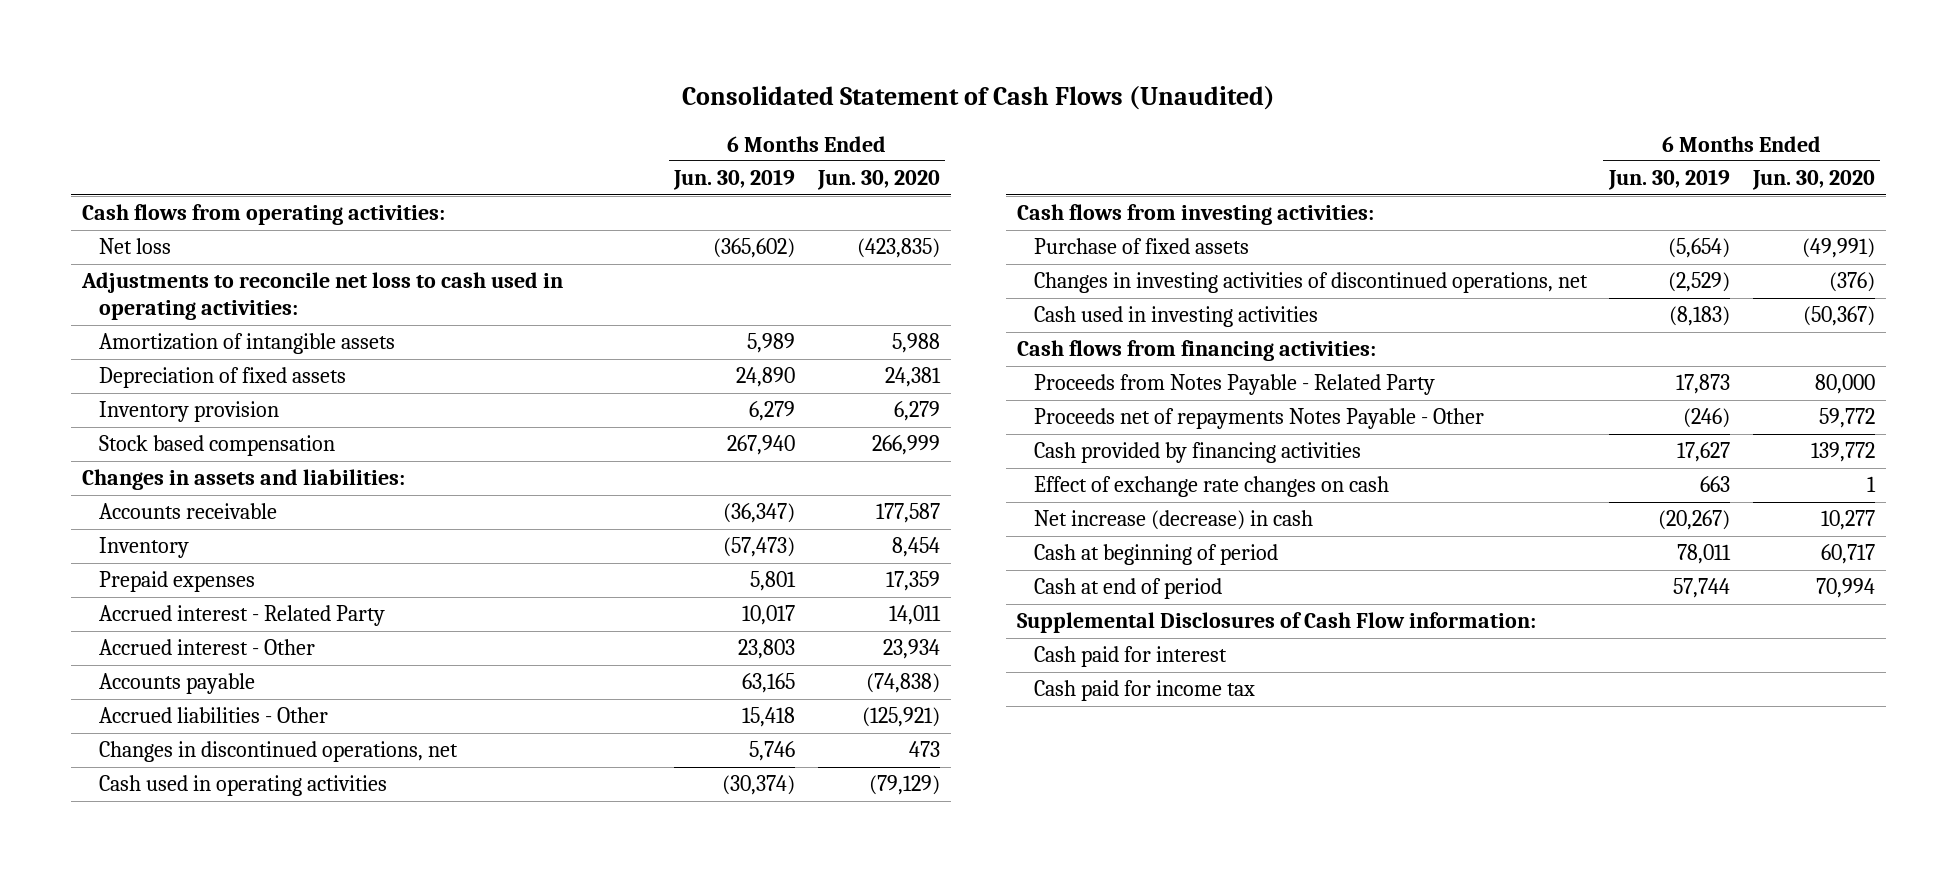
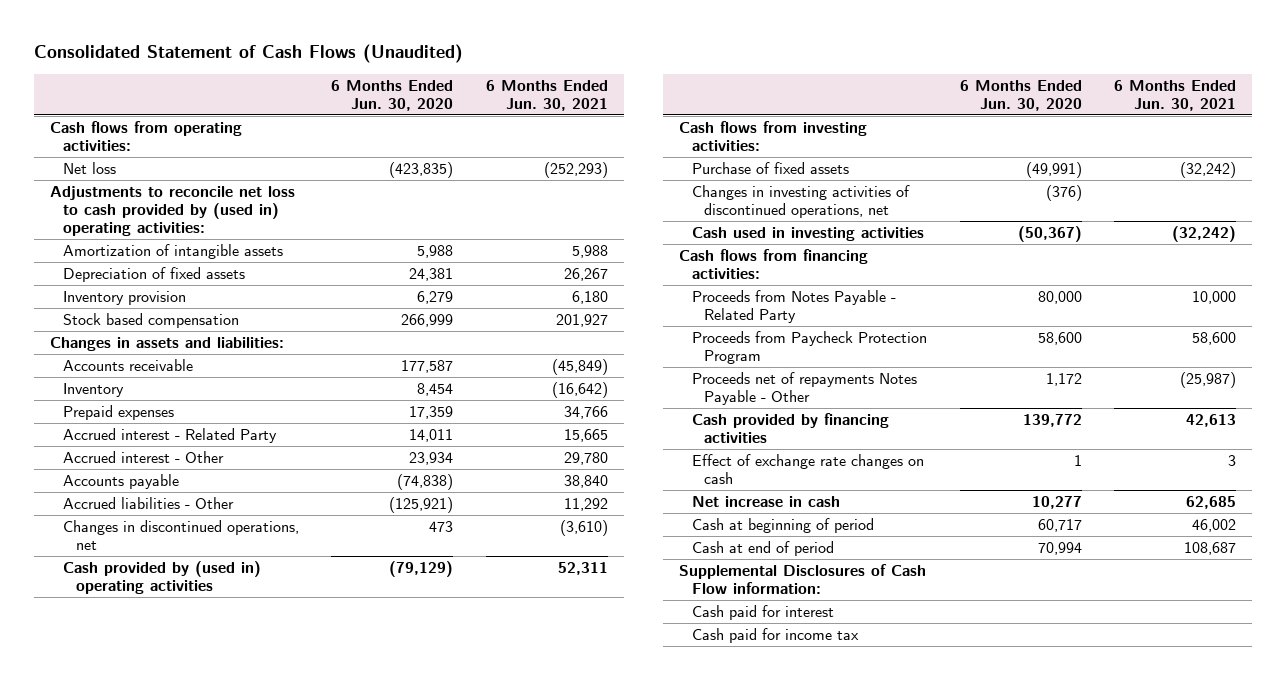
- | 6 Months Ended Jun. 30, 2019 | 6 Months Ended Jun. 30, 2020
+ | 6 Months Ended Jun. 30, 2020 | 6 Months Ended Jun. 30, 2021
- Adjustments to reconcile net loss to cash used in operating activities:
+ Adjustments to reconcile net loss to cash provided by (used in) operating activities:
- Cash used in operating activities | (30,374) | (79,129)
+ Cash provided by (used in) operating activities | (79,129) | 52,311
- Proceeds net of repayments Notes Payable - Other | (246) | 59,772
+ Proceeds from Paycheck Protection Program | 58,600 | 58,600
+ Proceeds net of repayments Notes Payable - Other | 1,172 | (25,987)
- Net increase (decrease) in cash | (20,267) | 10,277
+ Net increase in cash | 10,277 | 62,685

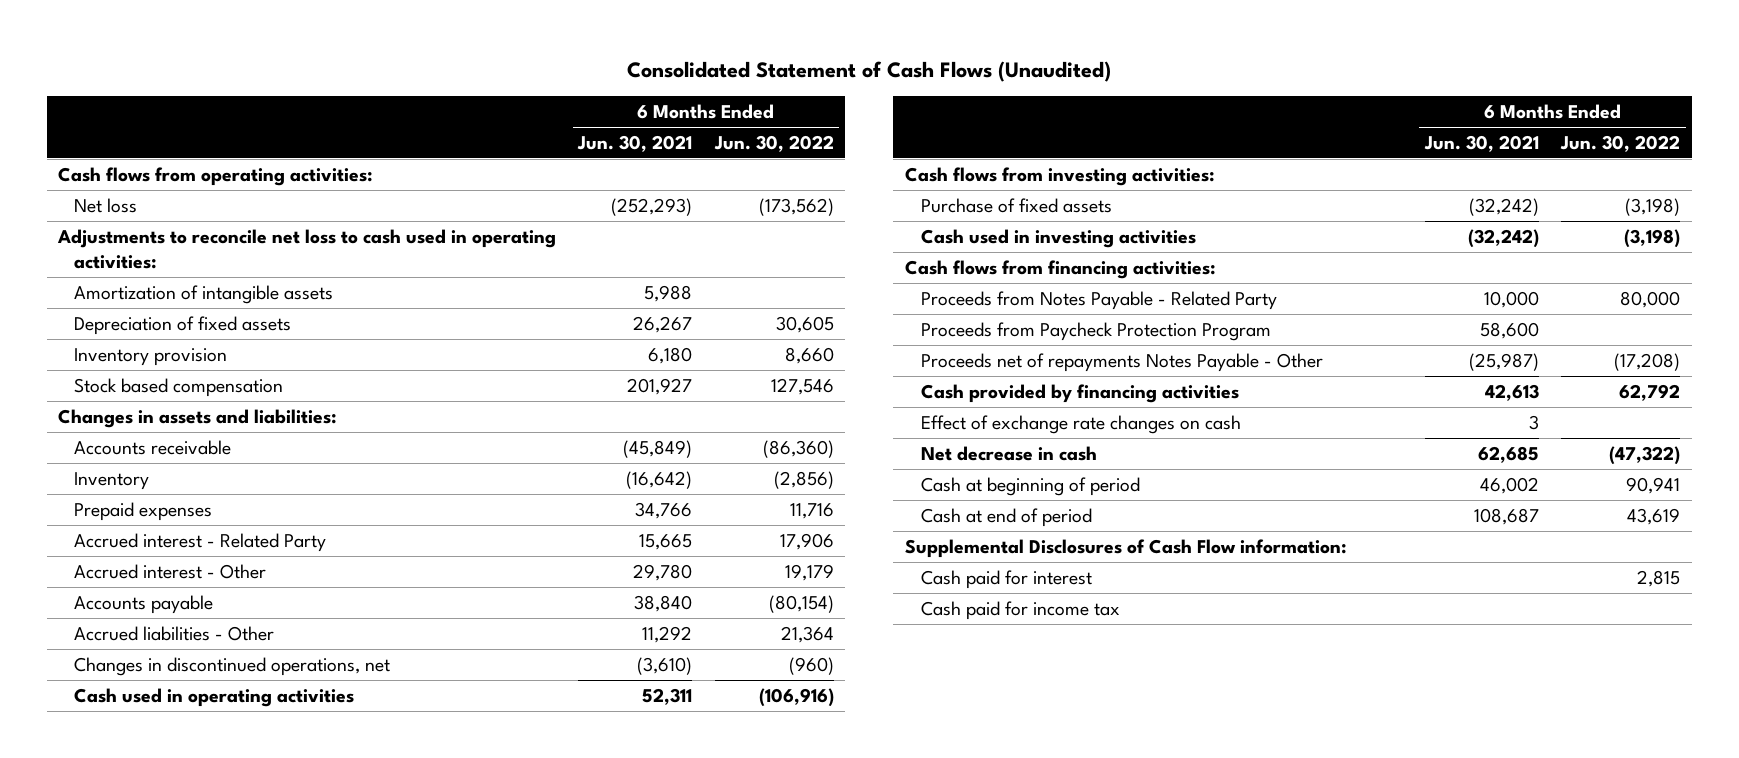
- | 6 Months Ended Jun. 30, 2020 | 6 Months Ended Jun. 30, 2021
+ | 6 Months Ended Jun. 30, 2021 | 6 Months Ended Jun. 30, 2022
- Adjustments to reconcile net loss to cash provided by (used in) operating activities:
+ Adjustments to reconcile net loss to cash used in operating activities:
- Cash provided by (used in) operating activities | (79,129) | 52,311
+ Cash used in operating activities | 52,311 | (106,916)
- Changes in investing activities of discontinued operations, net | (376) |
- Net increase in cash | 10,277 | 62,685
+ Net decrease in cash | 62,685 | (47,322)

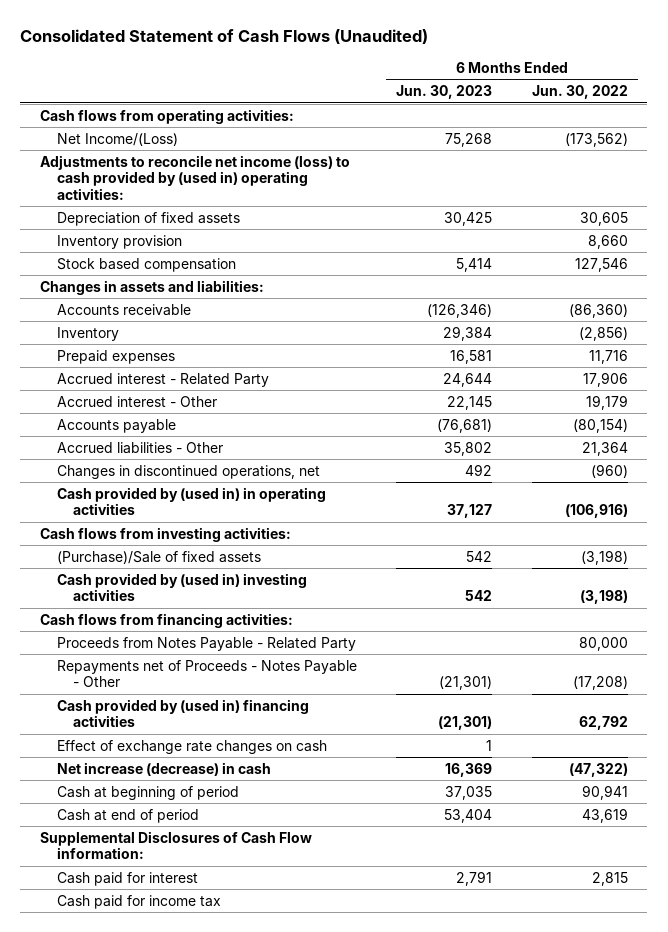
- | 6 Months Ended Jun. 30, 2021 | 6 Months Ended Jun. 30, 2022
+ | 6 Months Ended Jun. 30, 2023 | 6 Months Ended Jun. 30, 2022
- Net loss | (252,293) | (173,562)
- Adjustments to reconcile net loss to cash used in operating activities:
- Amortization of intangible assets | 5,988 |
+ Net Income/(Loss) | 75,268 | (173,562)
+ Adjustments to reconcile net income (loss) to cash provided by (used in) operating activities:
- Cash used in operating activities | 52,311 | (106,916)
+ Cash provided by (used in) in operating activities | 37,127 | (106,916)
- Purchase of fixed assets | (32,242) | (3,198)
- Cash used in investing activities | (32,242) | (3,198)
+ (Purchase)/Sale of fixed assets | 542 | (3,198)
+ Cash provided by (used in) investing activities | 542 | (3,198)
- Proceeds from Paycheck Protection Program | 58,600 |
- Proceeds net of repayments Notes Payable - Other | (25,987) | (17,208)
- Cash provided by financing activities | 42,613 | 62,792
+ Repayments net of Proceeds - Notes Payable - Other | (21,301) | (17,208)
+ Cash provided by (used in) financing activities | (21,301) | 62,792
- Net decrease in cash | 62,685 | (47,322)
+ Net increase (decrease) in cash | 16,369 | (47,322)

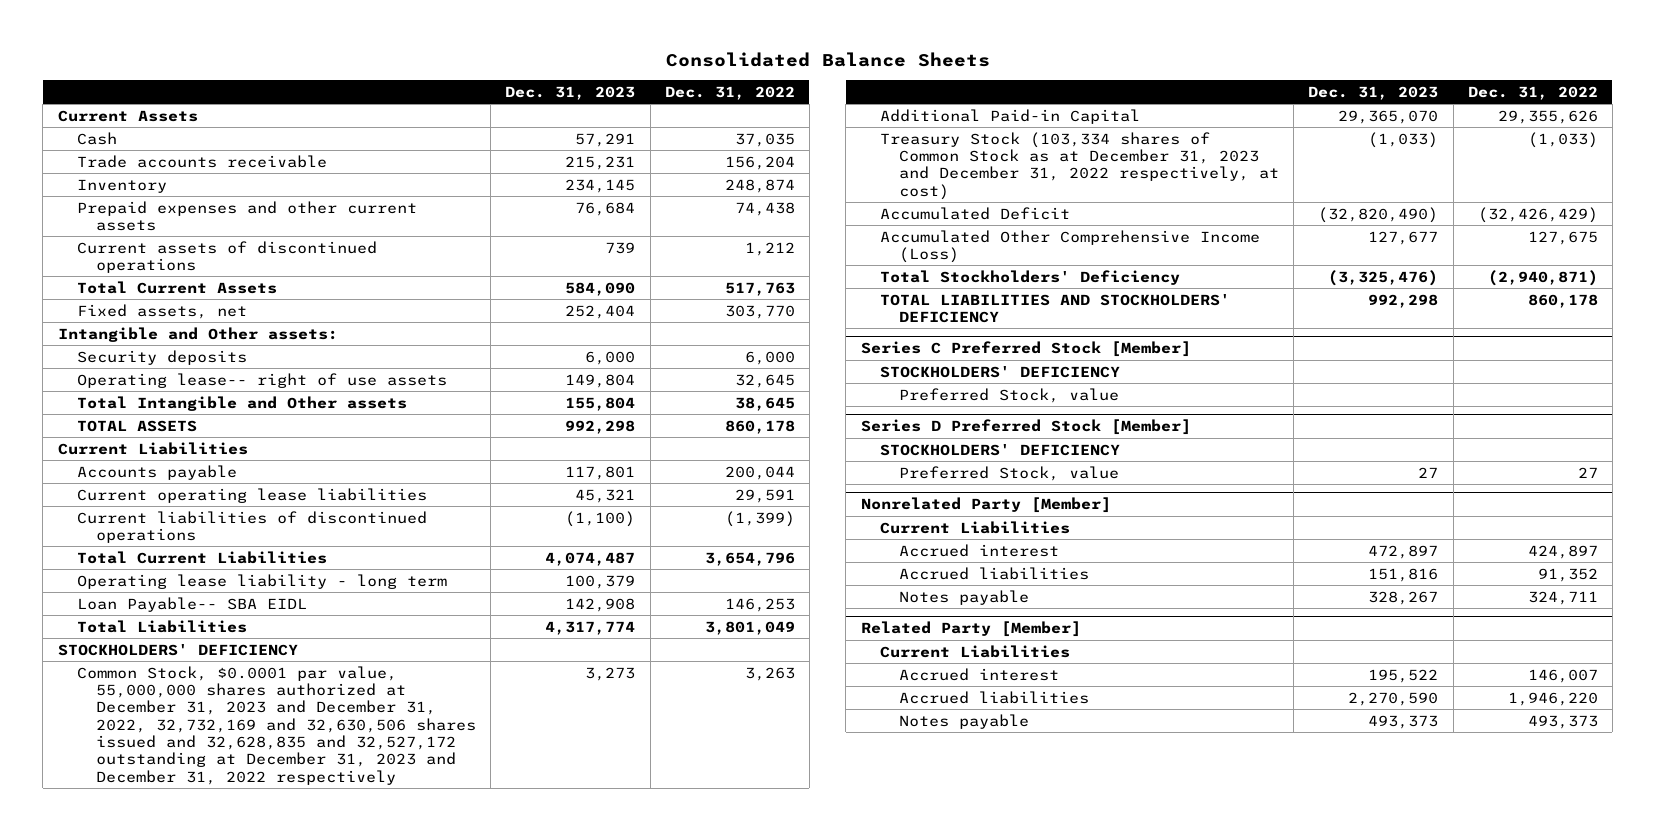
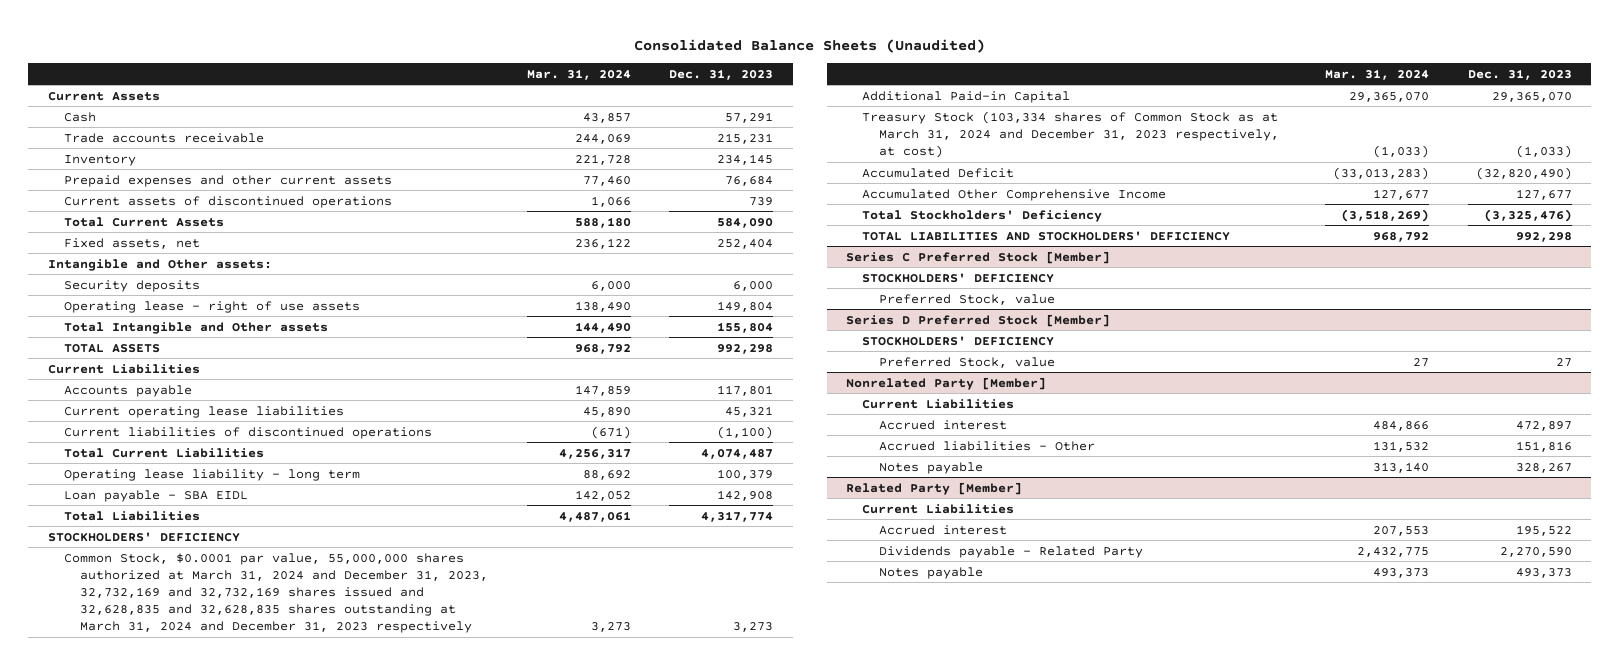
- Consolidated Balance Sheets
+ Consolidated Balance Sheets (Unaudited)
- | Dec. 31, 2023 | Dec. 31, 2022
+ | Mar. 31, 2024 | Dec. 31, 2023
- Operating lease-- right of use assets | 149,804 | 32,645
+ Operating lease - right of use assets | 138,490 | 149,804
- Loan Payable-- SBA EIDL | 142,908 | 146,253
+ Loan payable - SBA EIDL | 142,052 | 142,908
- Common Stock, $0.0001 par value, 55,000,000 shares authorized at December 31, 2023 and December 31, 2022, 32,732,169 and 32,630,506 shares issued and 32,628,835 and 32,527,172 outstanding at December 31, 2023 and December 31, 2022 respectively | 3,273 | 3,263
+ Common Stock, $0.0001 par value, 55,000,000 shares authorized at March 31, 2024 and December 31, 2023, 32,732,169 and 32,732,169 shares issued and 32,628,835 and 32,628,835 shares outstanding at March 31, 2024 and December 31, 2023 respectively | 3,273 | 3,273
- Treasury Stock (103,334 shares of Common Stock as at December 31, 2023 and December 31, 2022 respectively, at cost) | (1,033) | (1,033)
+ Treasury Stock (103,334 shares of Common Stock as at March 31, 2024 and December 31, 2023 respectively, at cost) | (1,033) | (1,033)
- Accumulated Other Comprehensive Income (Loss) | 127,677 | 127,675
+ Accumulated Other Comprehensive Income | 127,677 | 127,677
@ Nonrelated Party [Member]
- Accrued liabilities | 151,816 | 91,352
+ Accrued liabilities - Other | 131,532 | 151,816
@ Related Party [Member]
- Accrued liabilities | 2,270,590 | 1,946,220
+ Dividends payable - Related Party | 2,432,775 | 2,270,590

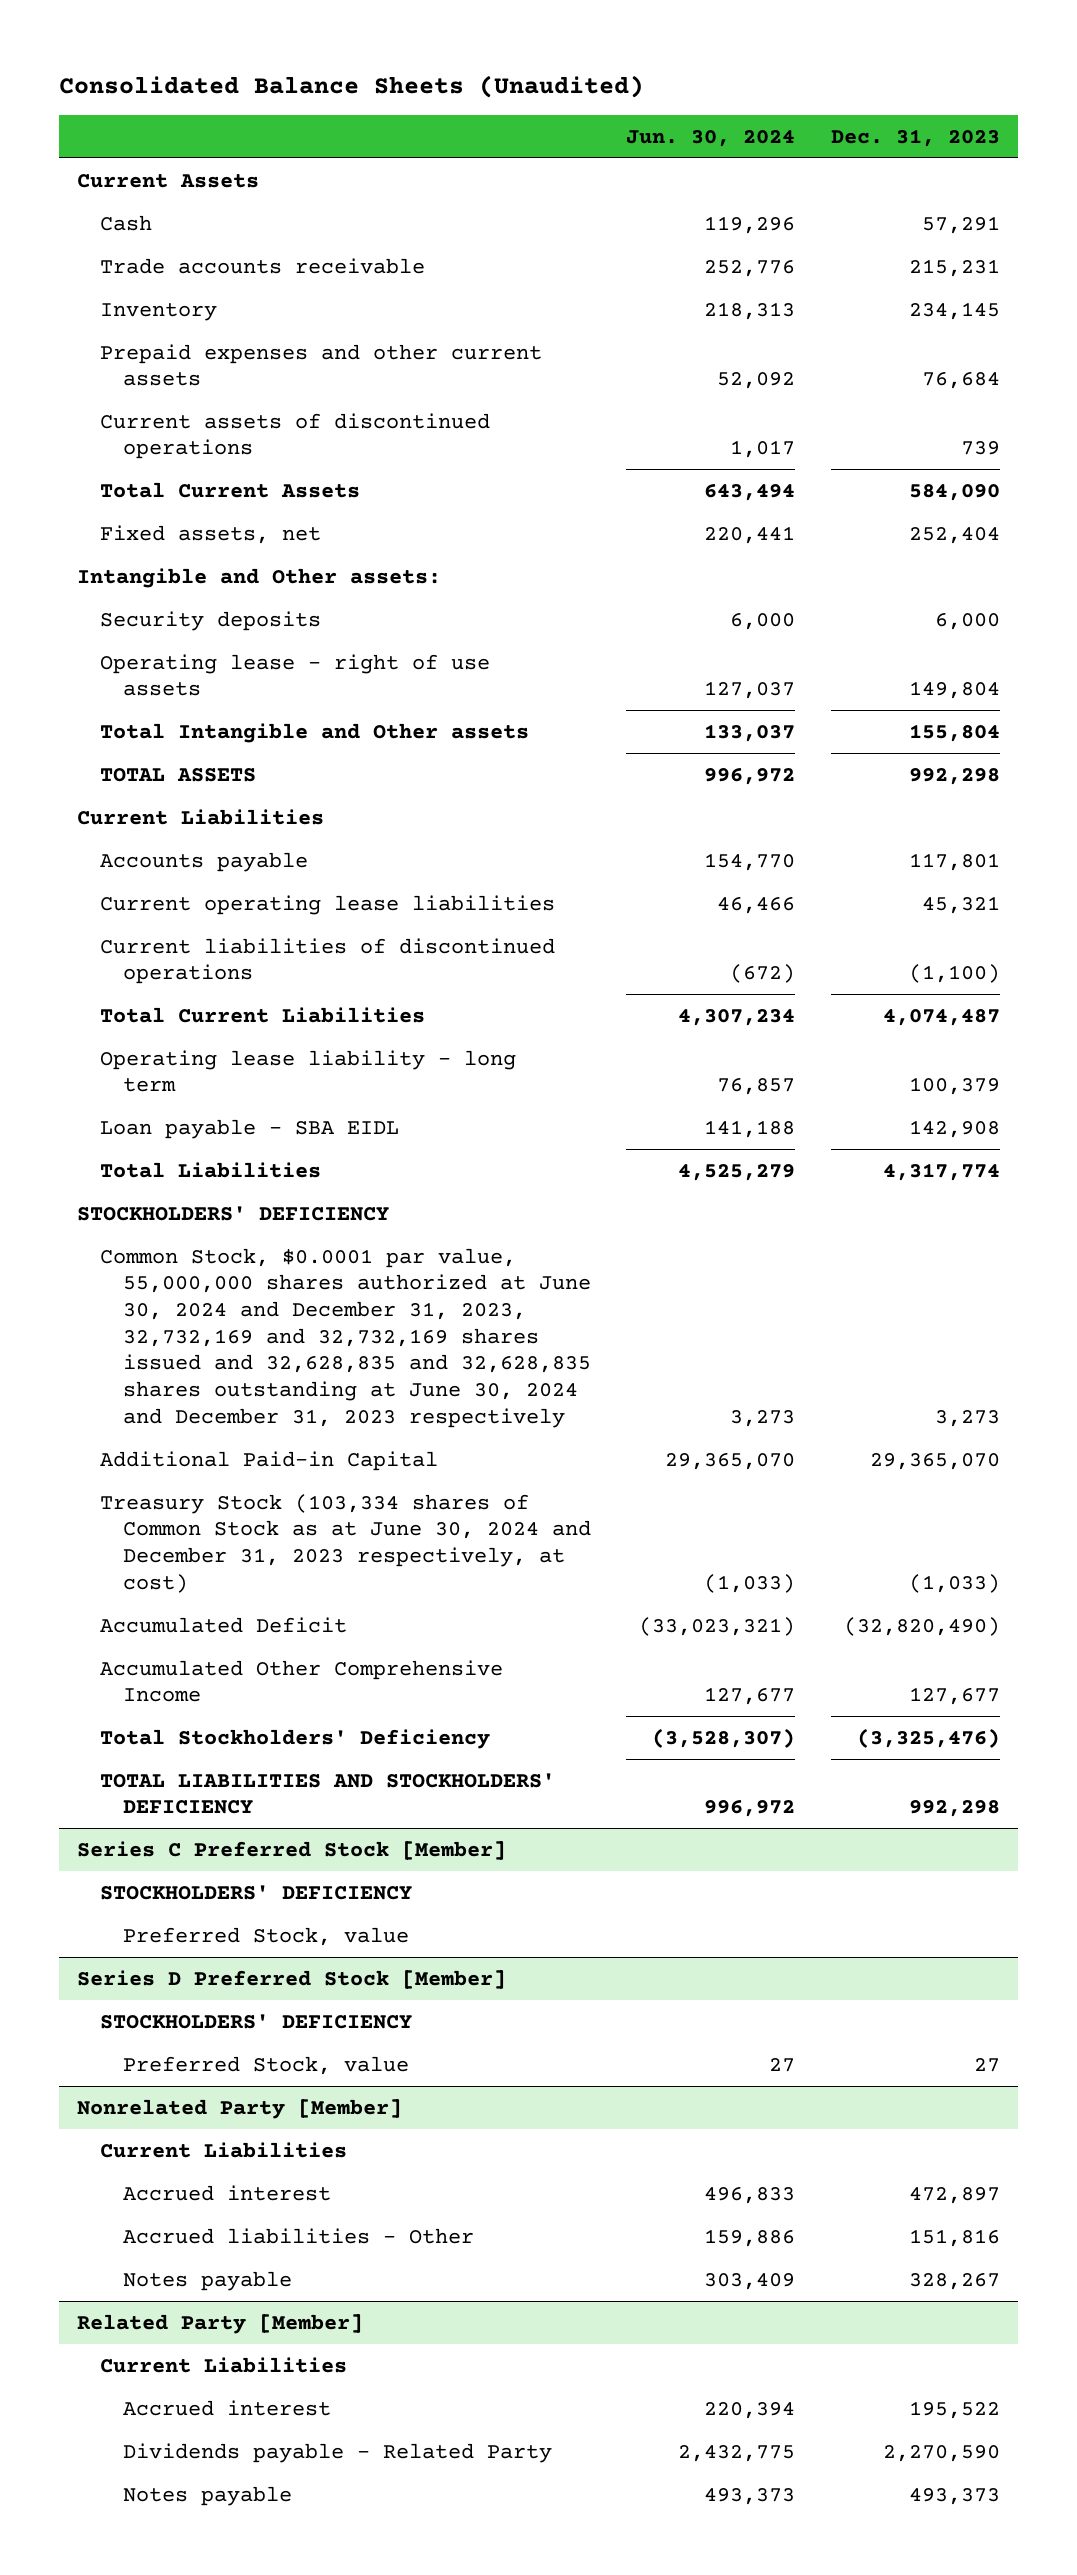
- | Mar. 31, 2024 | Dec. 31, 2023
+ | Jun. 30, 2024 | Dec. 31, 2023
- Common Stock, $0.0001 par value, 55,000,000 shares authorized at March 31, 2024 and December 31, 2023, 32,732,169 and 32,732,169 shares issued and 32,628,835 and 32,628,835 shares outstanding at March 31, 2024 and December 31, 2023 respectively | 3,273 | 3,273
+ Common Stock, $0.0001 par value, 55,000,000 shares authorized at June 30, 2024 and December 31, 2023, 32,732,169 and 32,732,169 shares issued and 32,628,835 and 32,628,835 shares outstanding at June 30, 2024 and December 31, 2023 respectively | 3,273 | 3,273
- Treasury Stock (103,334 shares of Common Stock as at March 31, 2024 and December 31, 2023 respectively, at cost) | (1,033) | (1,033)
+ Treasury Stock (103,334 shares of Common Stock as at June 30, 2024 and December 31, 2023 respectively, at cost) | (1,033) | (1,033)

